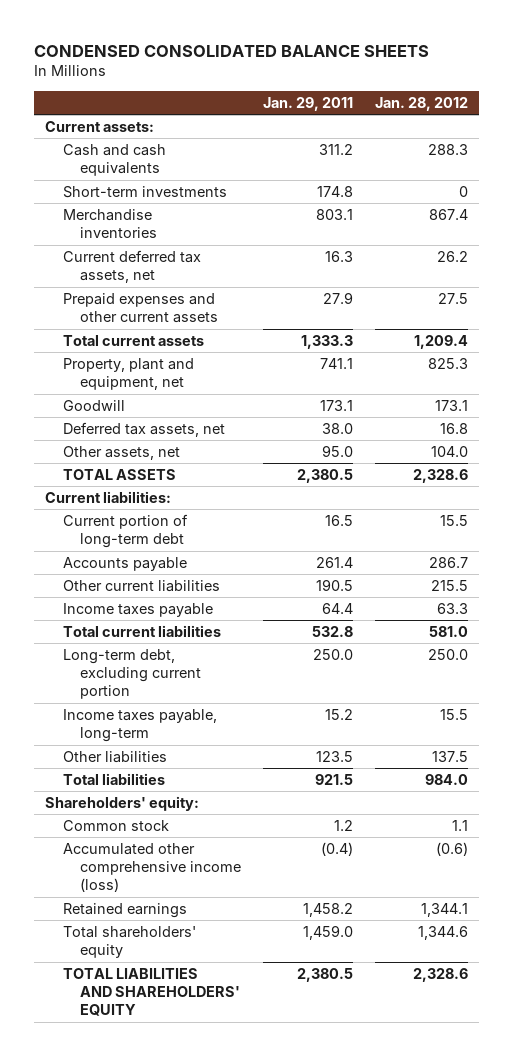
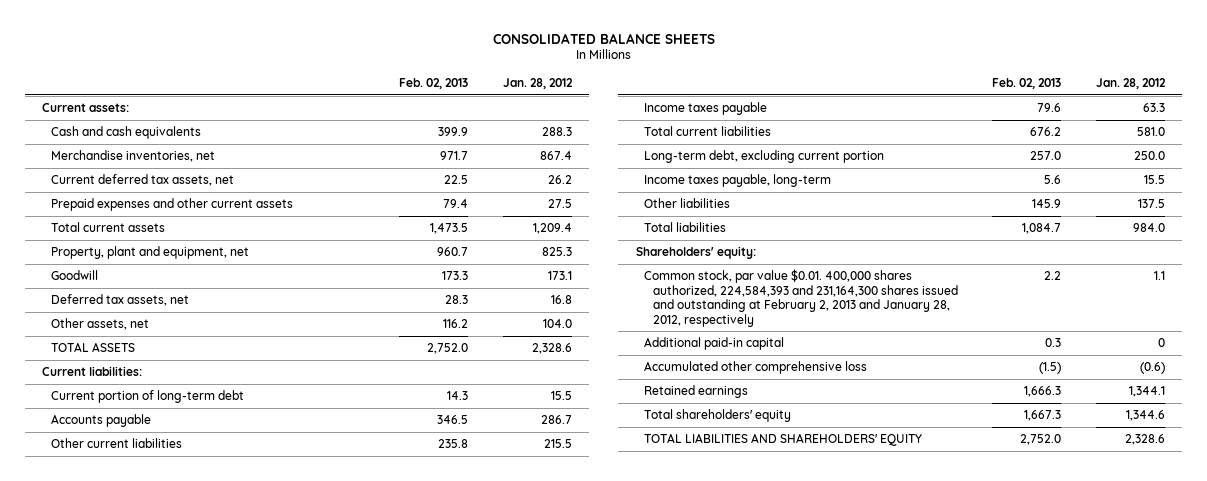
- CONDENSED CONSOLIDATED BALANCE SHEETS
+ CONSOLIDATED BALANCE SHEETS
- | Jan. 29, 2011 | Jan. 28, 2012
+ | Feb. 02, 2013 | Jan. 28, 2012
- Short-term investments | 174.8 | 0
- Merchandise inventories | 803.1 | 867.4
+ Merchandise inventories, net | 971.7 | 867.4
- Common stock | 1.2 | 1.1
- Accumulated other comprehensive income (loss) | (0.4) | (0.6)
+ Common stock, par value $0.01. 400,000 shares authorized, 224,584,393 and 231,164,300 shares issued and outstanding at February 2, 2013 and January 28, 2012, respectively | 2.2 | 1.1
+ Additional paid-in capital | 0.3 | 0
+ Accumulated other comprehensive loss | (1.5) | (0.6)

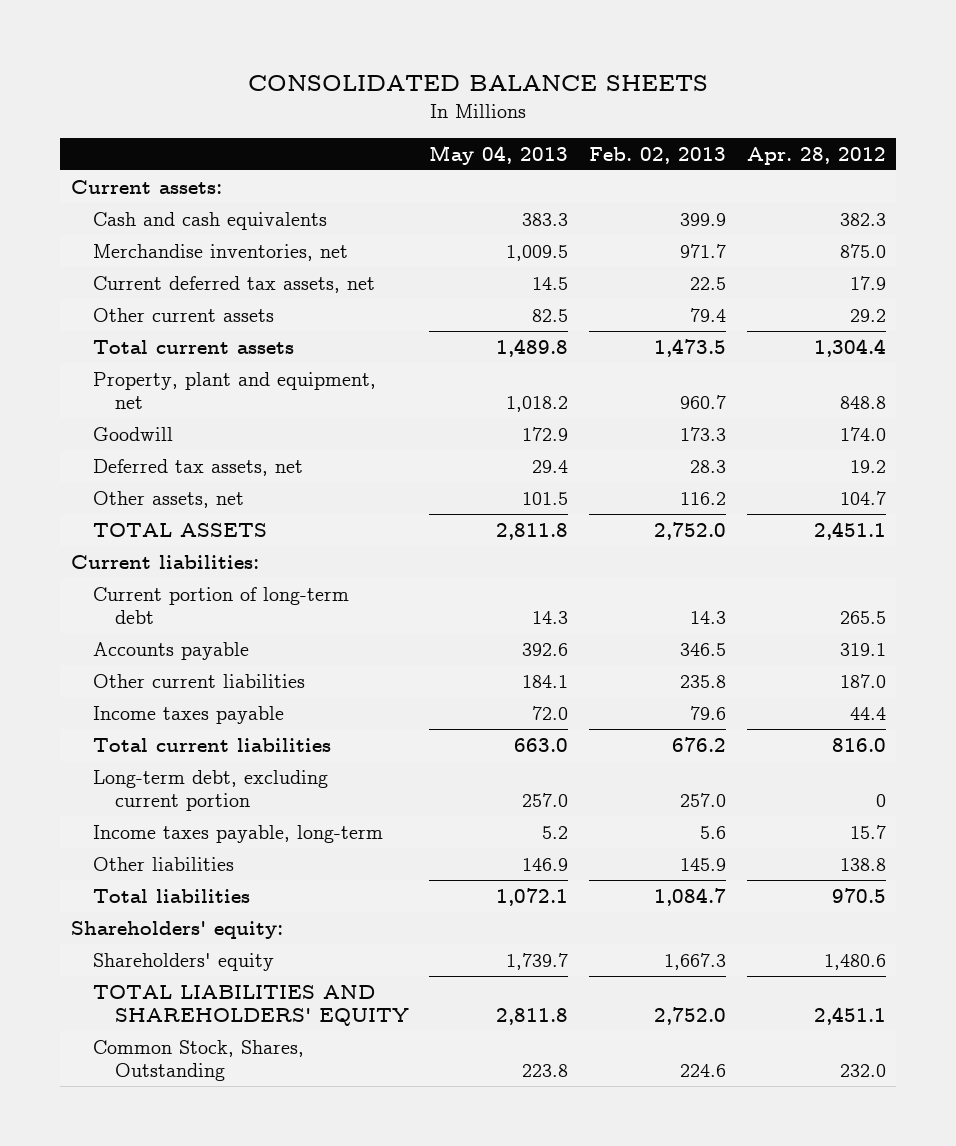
- | Feb. 02, 2013 | Jan. 28, 2012
+ | May 04, 2013 | Feb. 02, 2013 | Apr. 28, 2012
- Prepaid expenses and other current assets | 79.4 | 27.5
+ Other current assets | 82.5 | 79.4 | 29.2
- Common stock, par value $0.01. 400,000 shares authorized, 224,584,393 and 231,164,300 shares issued and outstanding at February 2, 2013 and January 28, 2012, respectively | 2.2 | 1.1
- Additional paid-in capital | 0.3 | 0
- Accumulated other comprehensive loss | (1.5) | (0.6)
- Retained earnings | 1,666.3 | 1,344.1
- Total shareholders' equity | 1,667.3 | 1,344.6
+ Shareholders' equity | 1,739.7 | 1,667.3 | 1,480.6
+ Common Stock, Shares, Outstanding | 223.8 | 224.6 | 232.0

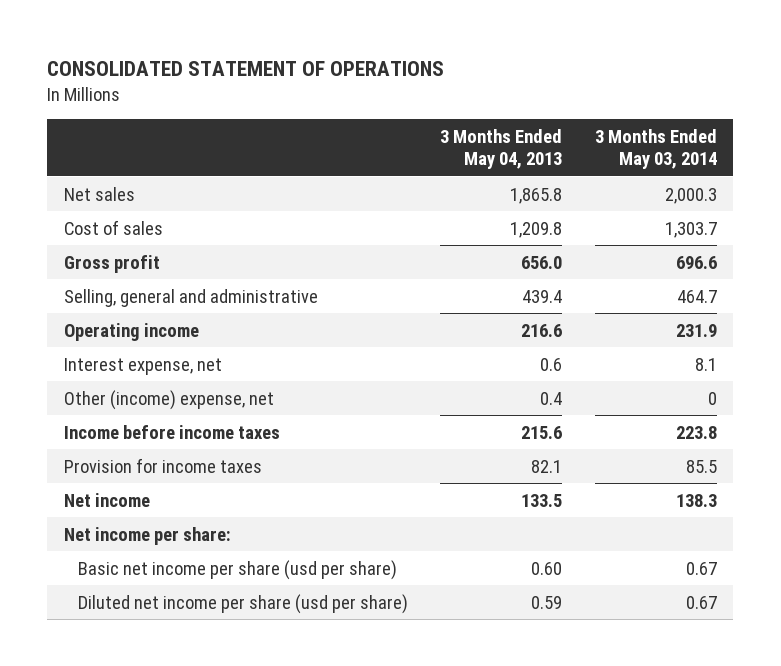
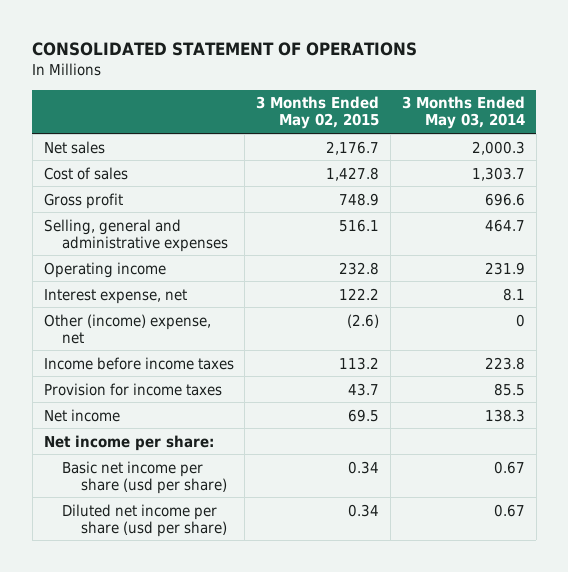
- | 3 Months Ended May 04, 2013 | 3 Months Ended May 03, 2014
+ | 3 Months Ended May 02, 2015 | 3 Months Ended May 03, 2014
- Selling, general and administrative | 439.4 | 464.7
+ Selling, general and administrative expenses | 516.1 | 464.7

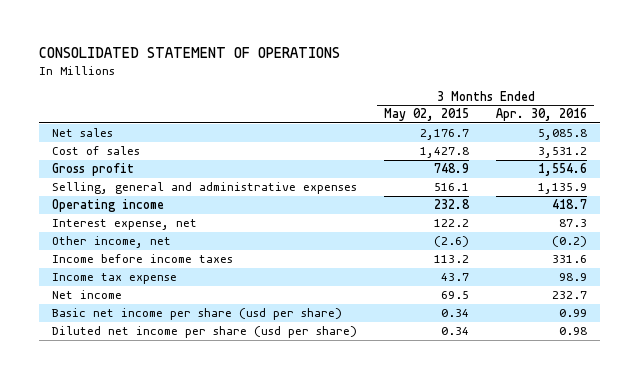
- | 3 Months Ended May 02, 2015 | 3 Months Ended May 03, 2014
+ | 3 Months Ended May 02, 2015 | 3 Months Ended Apr. 30, 2016
- Other (income) expense, net | (2.6) | 0
+ Other income, net | (2.6) | (0.2)
- Provision for income taxes | 43.7 | 85.5
+ Income tax expense | 43.7 | 98.9
- Net income per share:

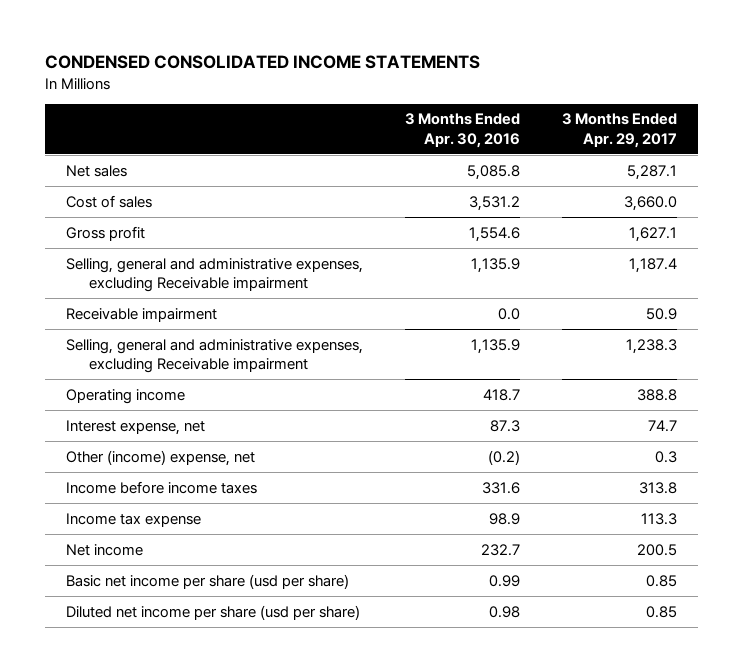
- CONSOLIDATED STATEMENT OF OPERATIONS
+ CONDENSED CONSOLIDATED INCOME STATEMENTS
- | 3 Months Ended May 02, 2015 | 3 Months Ended Apr. 30, 2016
+ | 3 Months Ended Apr. 30, 2016 | 3 Months Ended Apr. 29, 2017
- Selling, general and administrative expenses | 516.1 | 1,135.9
+ Selling, general and administrative expenses, excluding Receivable impairment | 1,135.9 | 1,187.4
+ Receivable impairment | 0.0 | 50.9
+ Selling, general and administrative expenses, excluding Receivable impairment | 1,135.9 | 1,238.3
- Other income, net | (2.6) | (0.2)
+ Other (income) expense, net | (0.2) | 0.3

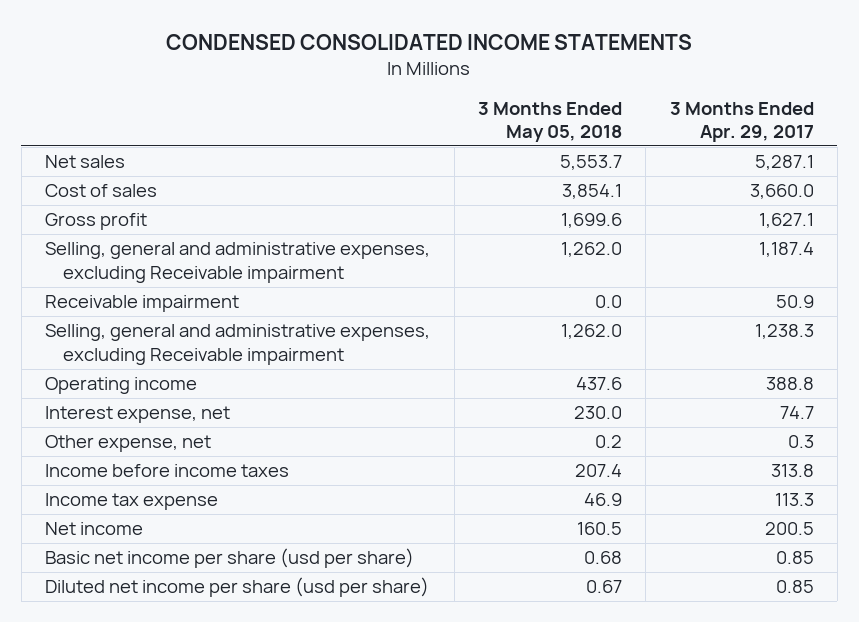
- | 3 Months Ended Apr. 30, 2016 | 3 Months Ended Apr. 29, 2017
+ | 3 Months Ended May 05, 2018 | 3 Months Ended Apr. 29, 2017
- Other (income) expense, net | (0.2) | 0.3
+ Other expense, net | 0.2 | 0.3

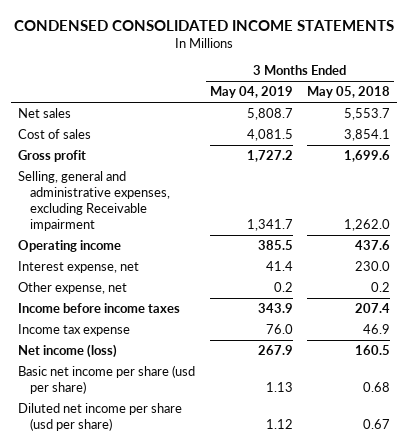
- | 3 Months Ended May 05, 2018 | 3 Months Ended Apr. 29, 2017
+ | 3 Months Ended May 04, 2019 | 3 Months Ended May 05, 2018
- Receivable impairment | 0.0 | 50.9
- Selling, general and administrative expenses, excluding Receivable impairment | 1,262.0 | 1,238.3
- Net income | 160.5 | 200.5
+ Net income (loss) | 267.9 | 160.5

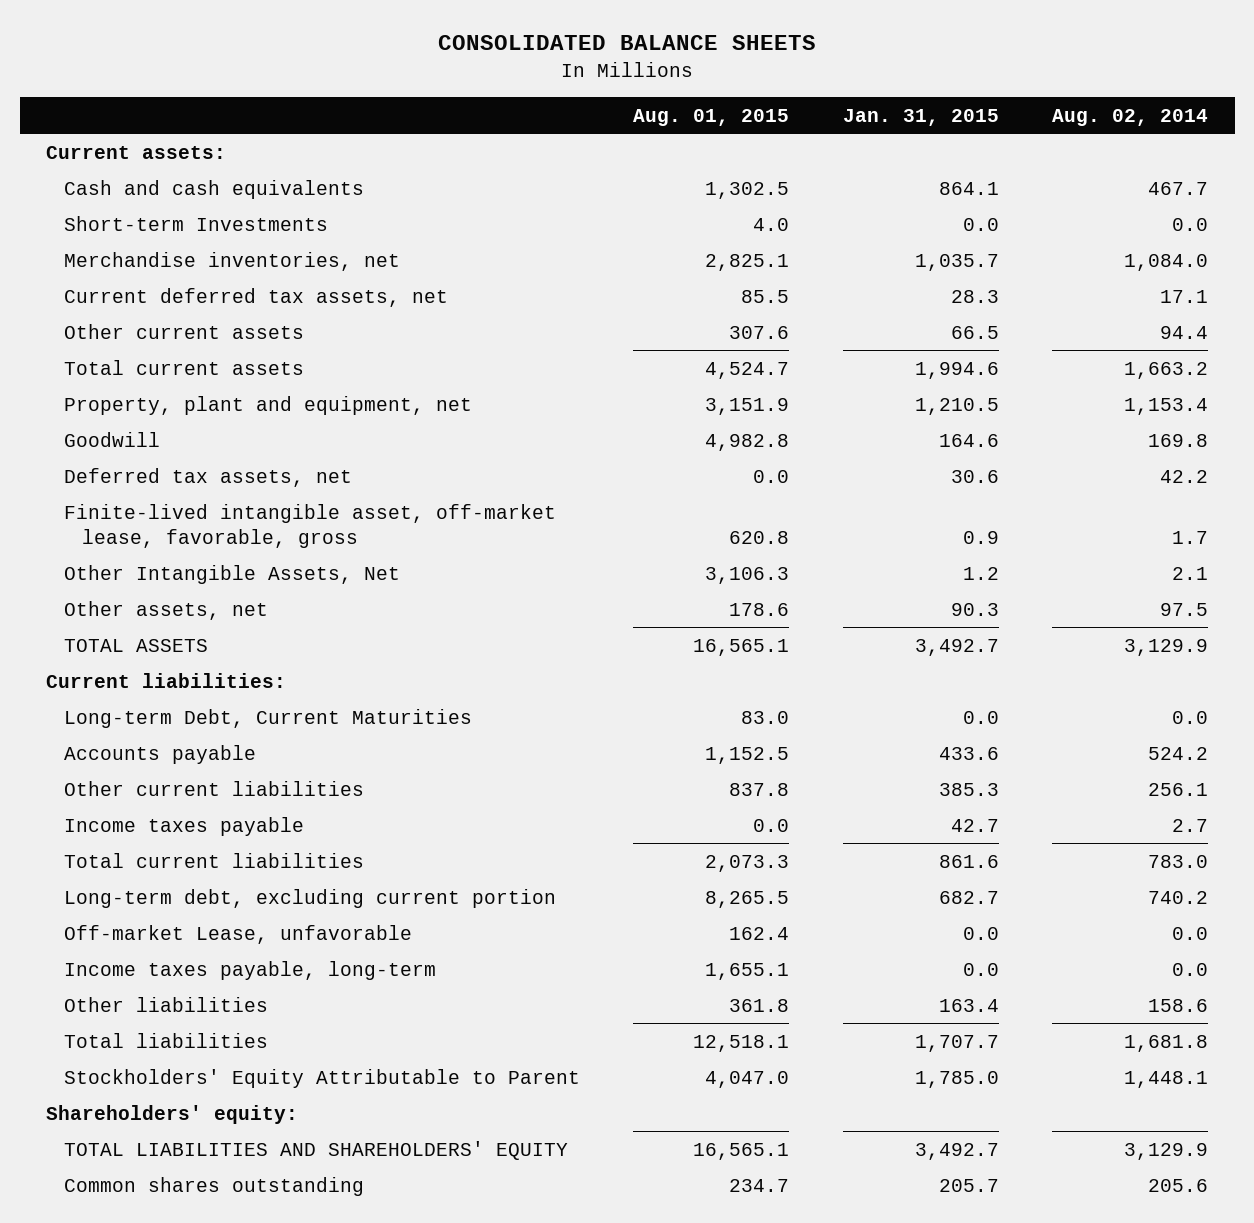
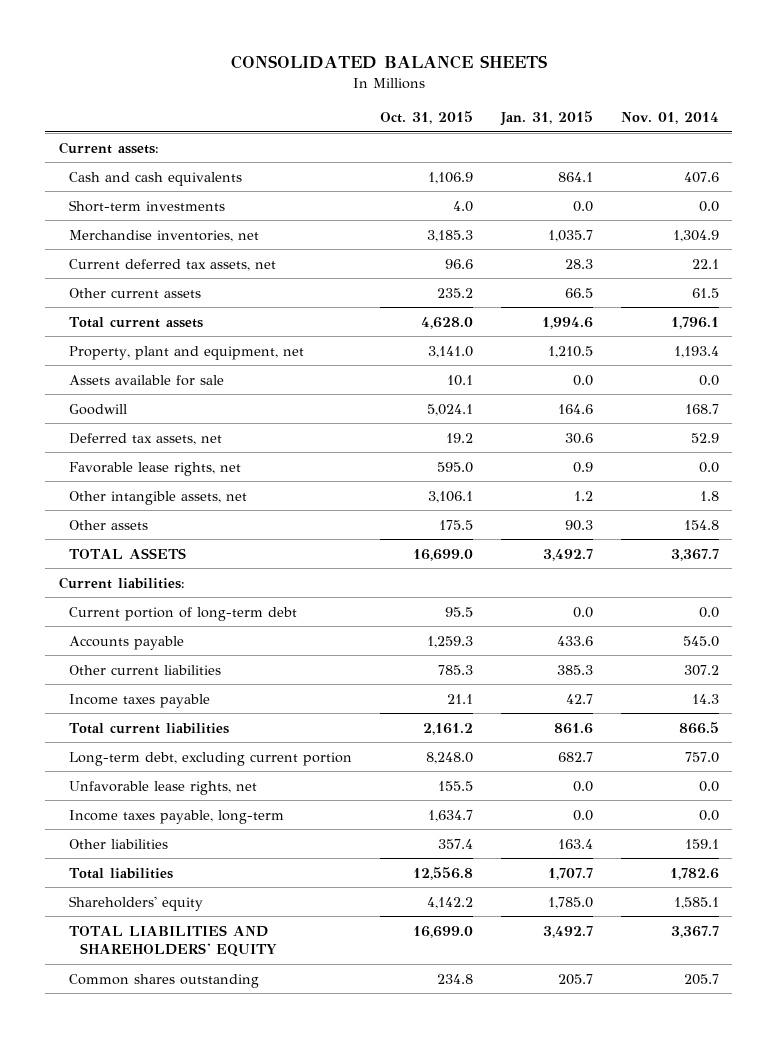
- | Aug. 01, 2015 | Jan. 31, 2015 | Aug. 02, 2014
+ | Oct. 31, 2015 | Jan. 31, 2015 | Nov. 01, 2014
- Short-term Investments | 4.0 | 0.0 | 0.0
+ Short-term investments | 4.0 | 0.0 | 0.0
+ Assets available for sale | 10.1 | 0.0 | 0.0
- Finite-lived intangible asset, off-market lease, favorable, gross | 620.8 | 0.9 | 1.7
- Other Intangible Assets, Net | 3,106.3 | 1.2 | 2.1
- Other assets, net | 178.6 | 90.3 | 97.5
+ Favorable lease rights, net | 595.0 | 0.9 | 0.0
+ Other intangible assets, net | 3,106.1 | 1.2 | 1.8
+ Other assets | 175.5 | 90.3 | 154.8
- Long-term Debt, Current Maturities | 83.0 | 0.0 | 0.0
+ Current portion of long-term debt | 95.5 | 0.0 | 0.0
- Off-market Lease, unfavorable | 162.4 | 0.0 | 0.0
+ Unfavorable lease rights, net | 155.5 | 0.0 | 0.0
- Stockholders' Equity Attributable to Parent | 4,047.0 | 1,785.0 | 1,448.1
- Shareholders' equity:
+ Shareholders' equity | 4,142.2 | 1,785.0 | 1,585.1

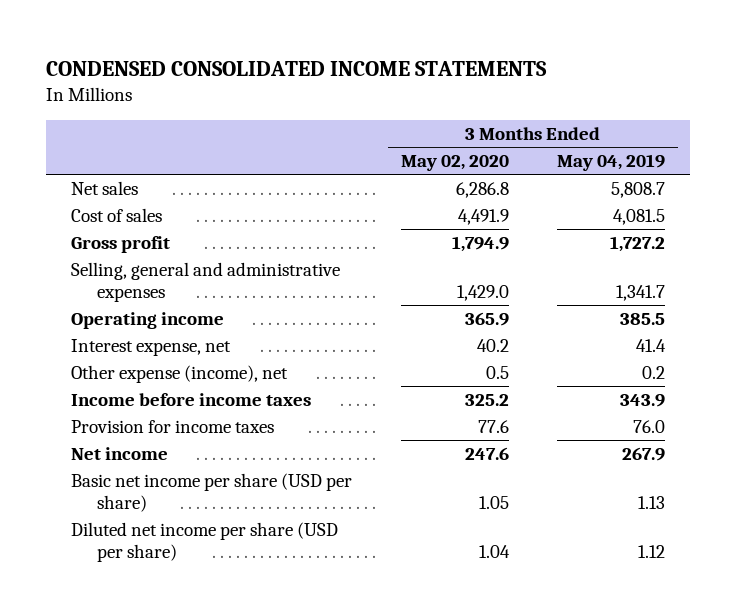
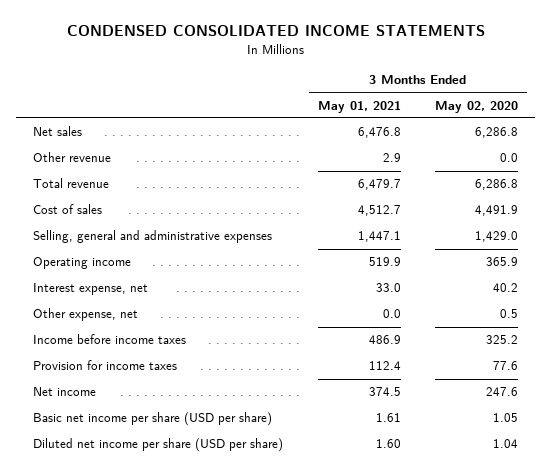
- | 3 Months Ended May 02, 2020 | 3 Months Ended May 04, 2019
+ | 3 Months Ended May 01, 2021 | 3 Months Ended May 02, 2020
+ Other revenue | 2.9 | 0.0
+ Total revenue | 6,479.7 | 6,286.8
- Gross profit | 1,794.9 | 1,727.2
- Other expense (income), net | 0.5 | 0.2
+ Other expense, net | 0.0 | 0.5

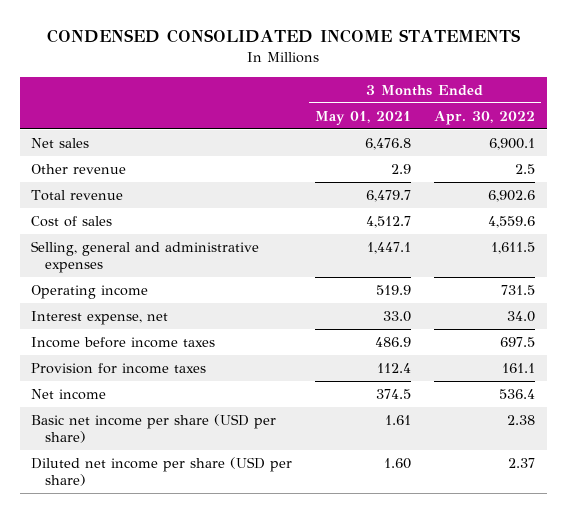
- | 3 Months Ended May 01, 2021 | 3 Months Ended May 02, 2020
+ | 3 Months Ended May 01, 2021 | 3 Months Ended Apr. 30, 2022
- Other expense, net | 0.0 | 0.5

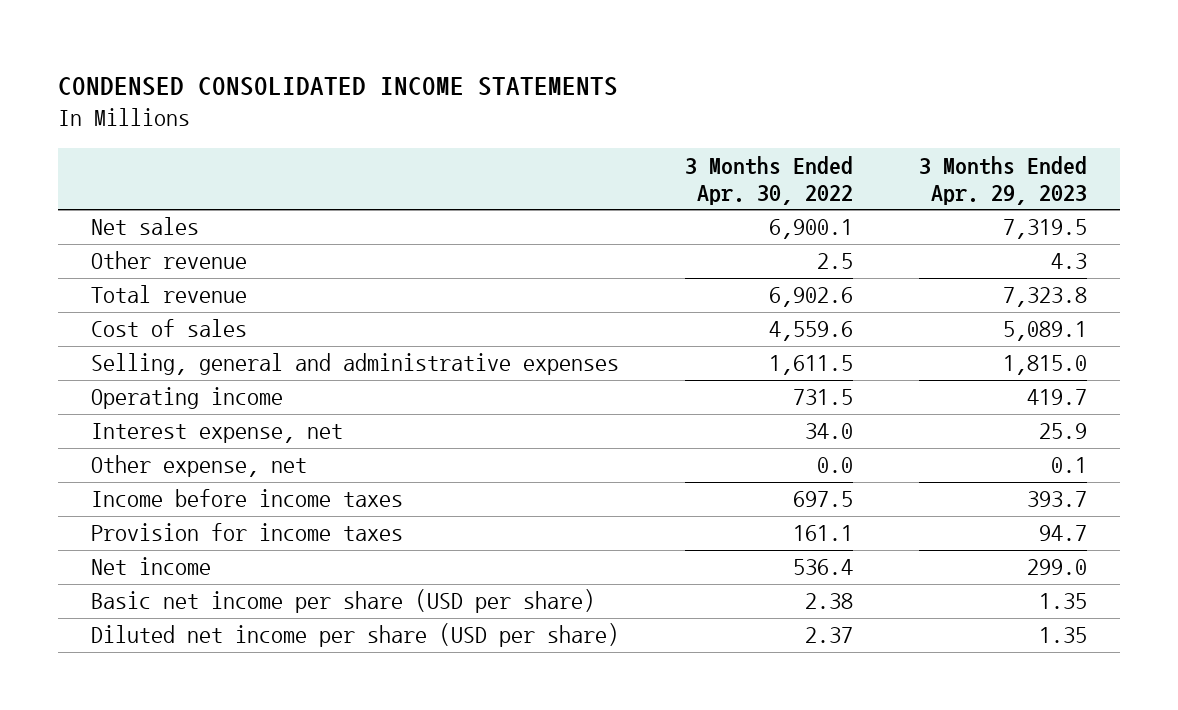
- | 3 Months Ended May 01, 2021 | 3 Months Ended Apr. 30, 2022
+ | 3 Months Ended Apr. 30, 2022 | 3 Months Ended Apr. 29, 2023
+ Other expense, net | 0.0 | 0.1

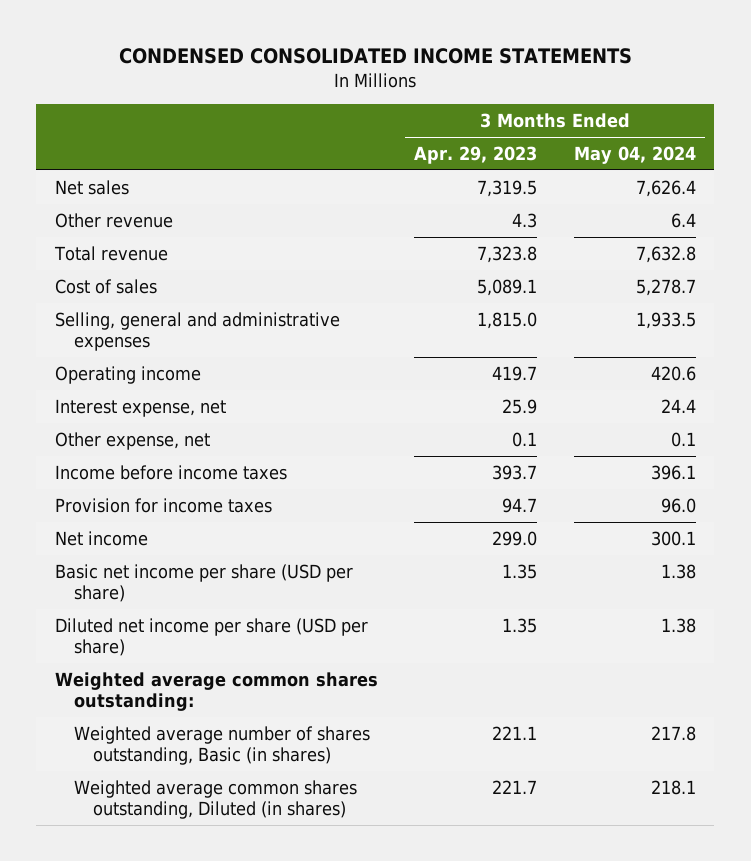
- | 3 Months Ended Apr. 30, 2022 | 3 Months Ended Apr. 29, 2023
+ | 3 Months Ended Apr. 29, 2023 | 3 Months Ended May 04, 2024
+ Weighted average common shares outstanding:
+ Weighted average number of shares outstanding, Basic (in shares) | 221.1 | 217.8
+ Weighted average common shares outstanding, Diluted (in shares) | 221.7 | 218.1

